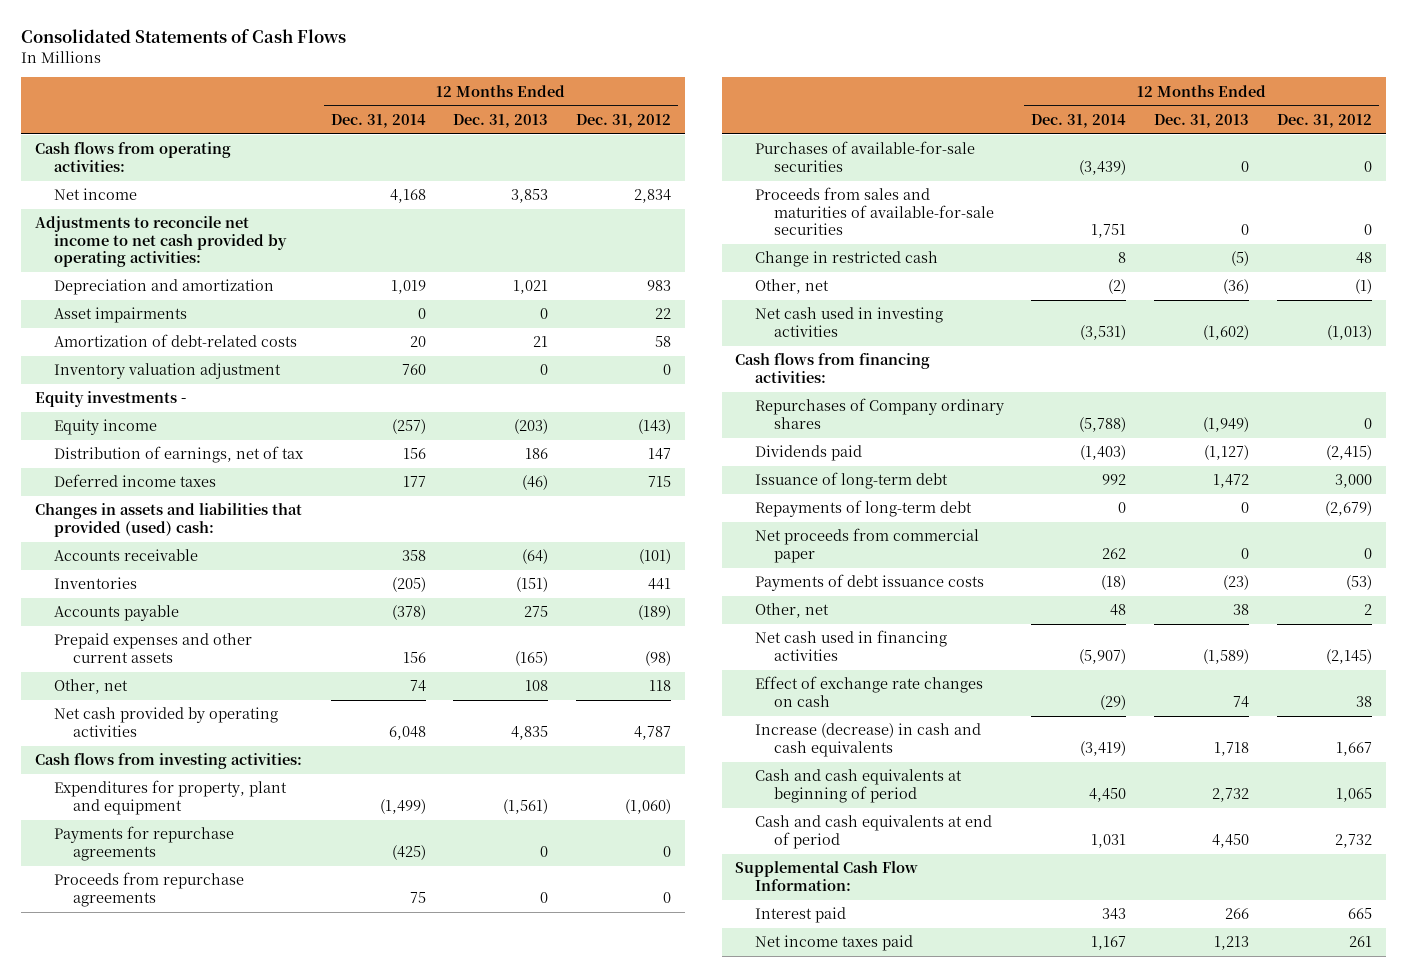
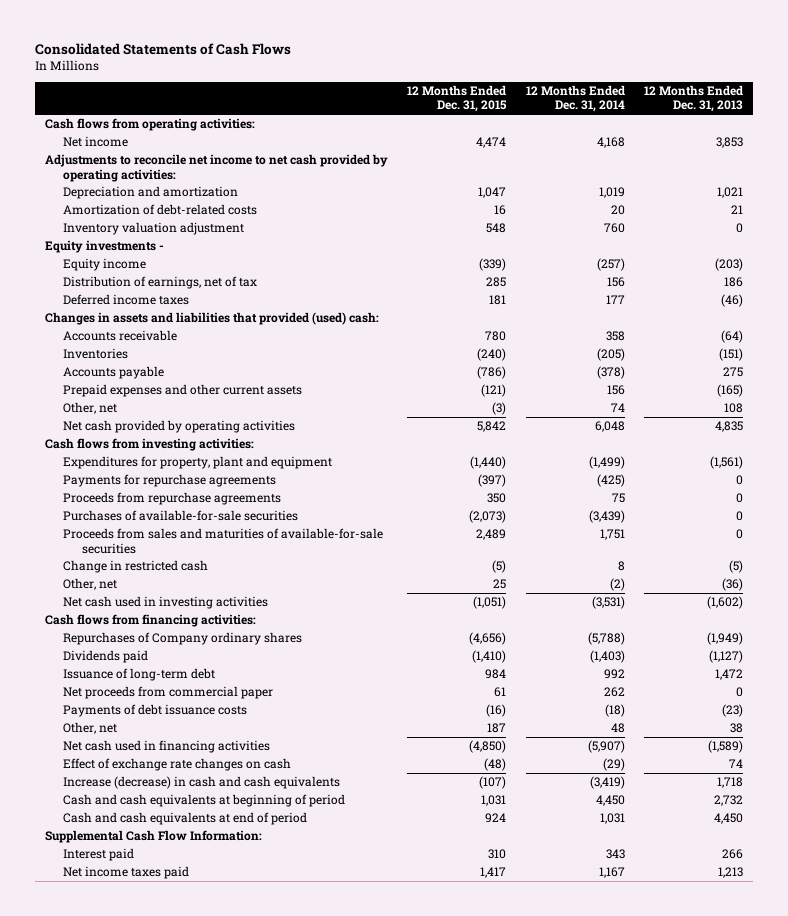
- | 12 Months Ended Dec. 31, 2014 | 12 Months Ended Dec. 31, 2013 | 12 Months Ended Dec. 31, 2012
+ | 12 Months Ended Dec. 31, 2015 | 12 Months Ended Dec. 31, 2014 | 12 Months Ended Dec. 31, 2013
- Asset impairments | 0 | 0 | 22
- Repayments of long-term debt | 0 | 0 | (2,679)

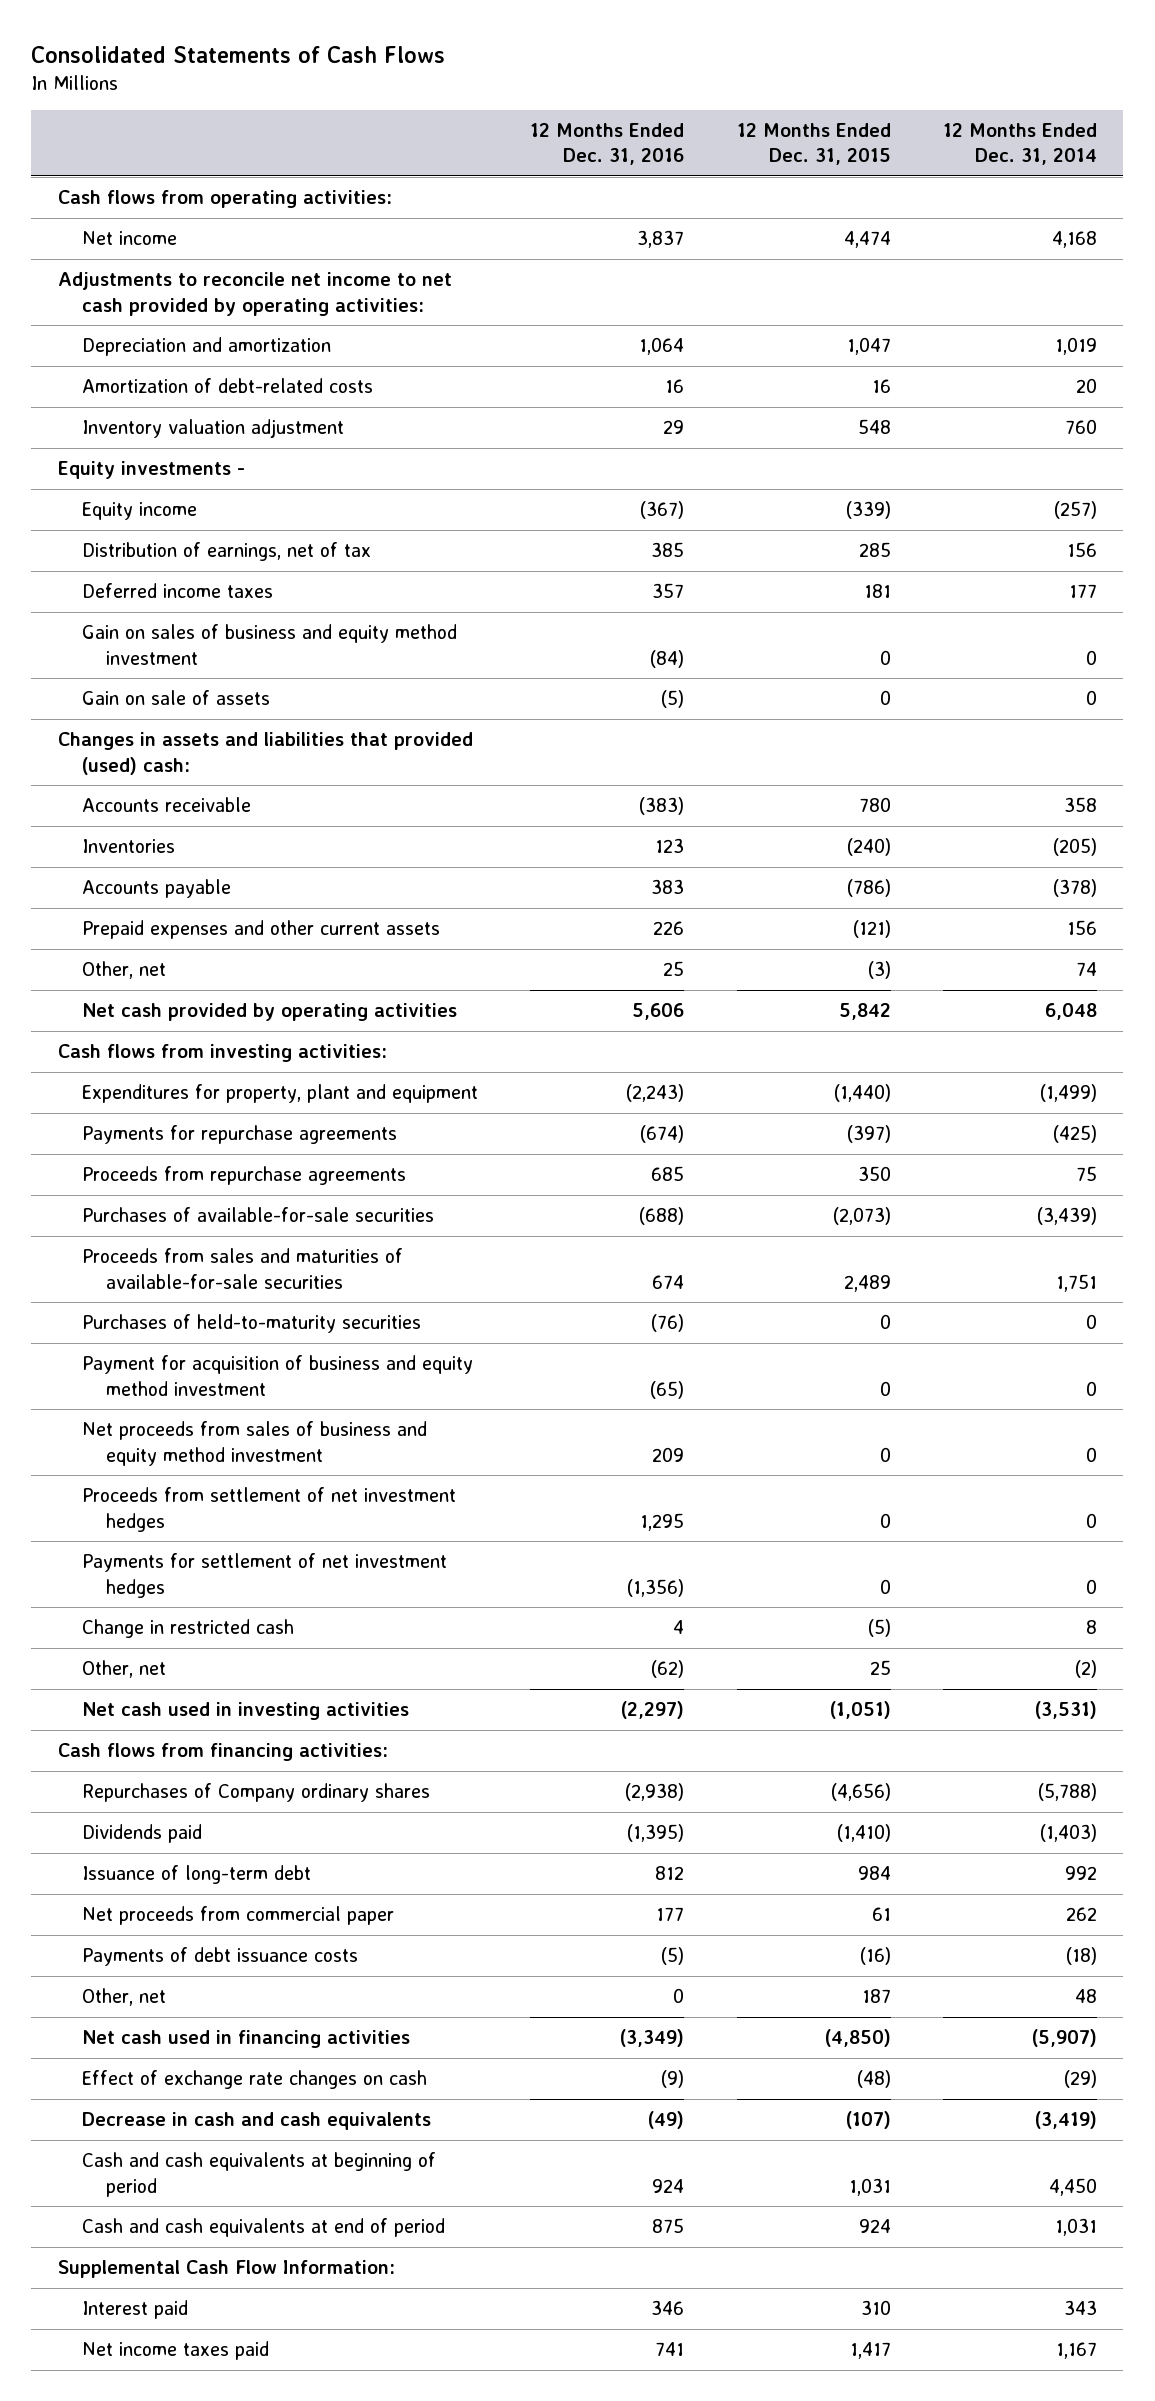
- | 12 Months Ended Dec. 31, 2015 | 12 Months Ended Dec. 31, 2014 | 12 Months Ended Dec. 31, 2013
+ | 12 Months Ended Dec. 31, 2016 | 12 Months Ended Dec. 31, 2015 | 12 Months Ended Dec. 31, 2014
+ Gain on sales of business and equity method investment | (84) | 0 | 0
+ Gain on sale of assets | (5) | 0 | 0
+ Purchases of held-to-maturity securities | (76) | 0 | 0
+ Payment for acquisition of business and equity method investment | (65) | 0 | 0
+ Net proceeds from sales of business and equity method investment | 209 | 0 | 0
+ Proceeds from settlement of net investment hedges | 1,295 | 0 | 0
+ Payments for settlement of net investment hedges | (1,356) | 0 | 0
- Increase (decrease) in cash and cash equivalents | (107) | (3,419) | 1,718
+ Decrease in cash and cash equivalents | (49) | (107) | (3,419)

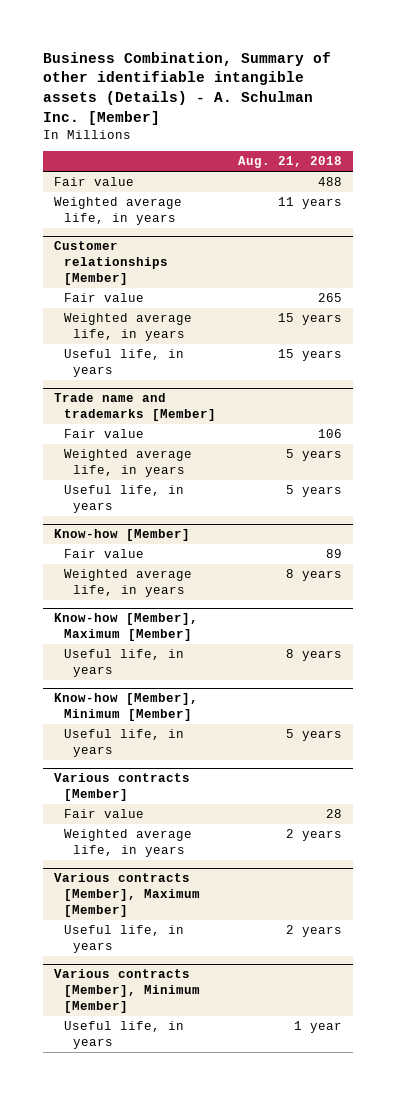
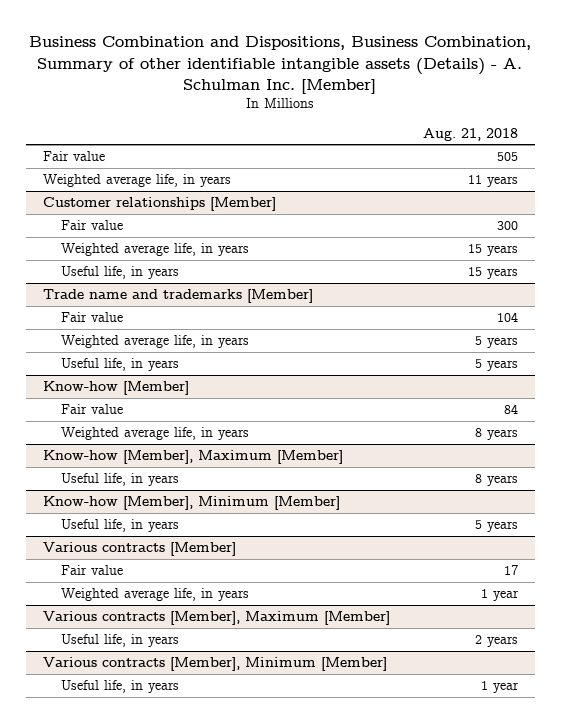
- Business Combination, Summary of other identifiable intangible assets (Details) - A. Schulman Inc. [Member]
+ Business Combination and Dispositions, Business Combination, Summary of other identifiable intangible assets (Details) - A. Schulman Inc. [Member]
- Fair value | 488
+ Fair value | 505
@ Customer relationships [Member]
- Fair value | 265
+ Fair value | 300
@ Trade name and trademarks [Member]
- Fair value | 106
+ Fair value | 104
@ Know-how [Member]
- Fair value | 89
+ Fair value | 84
@ Various contracts [Member]
- Fair value | 28
- Weighted average life, in years | 2 years
+ Fair value | 17
+ Weighted average life, in years | 1 year

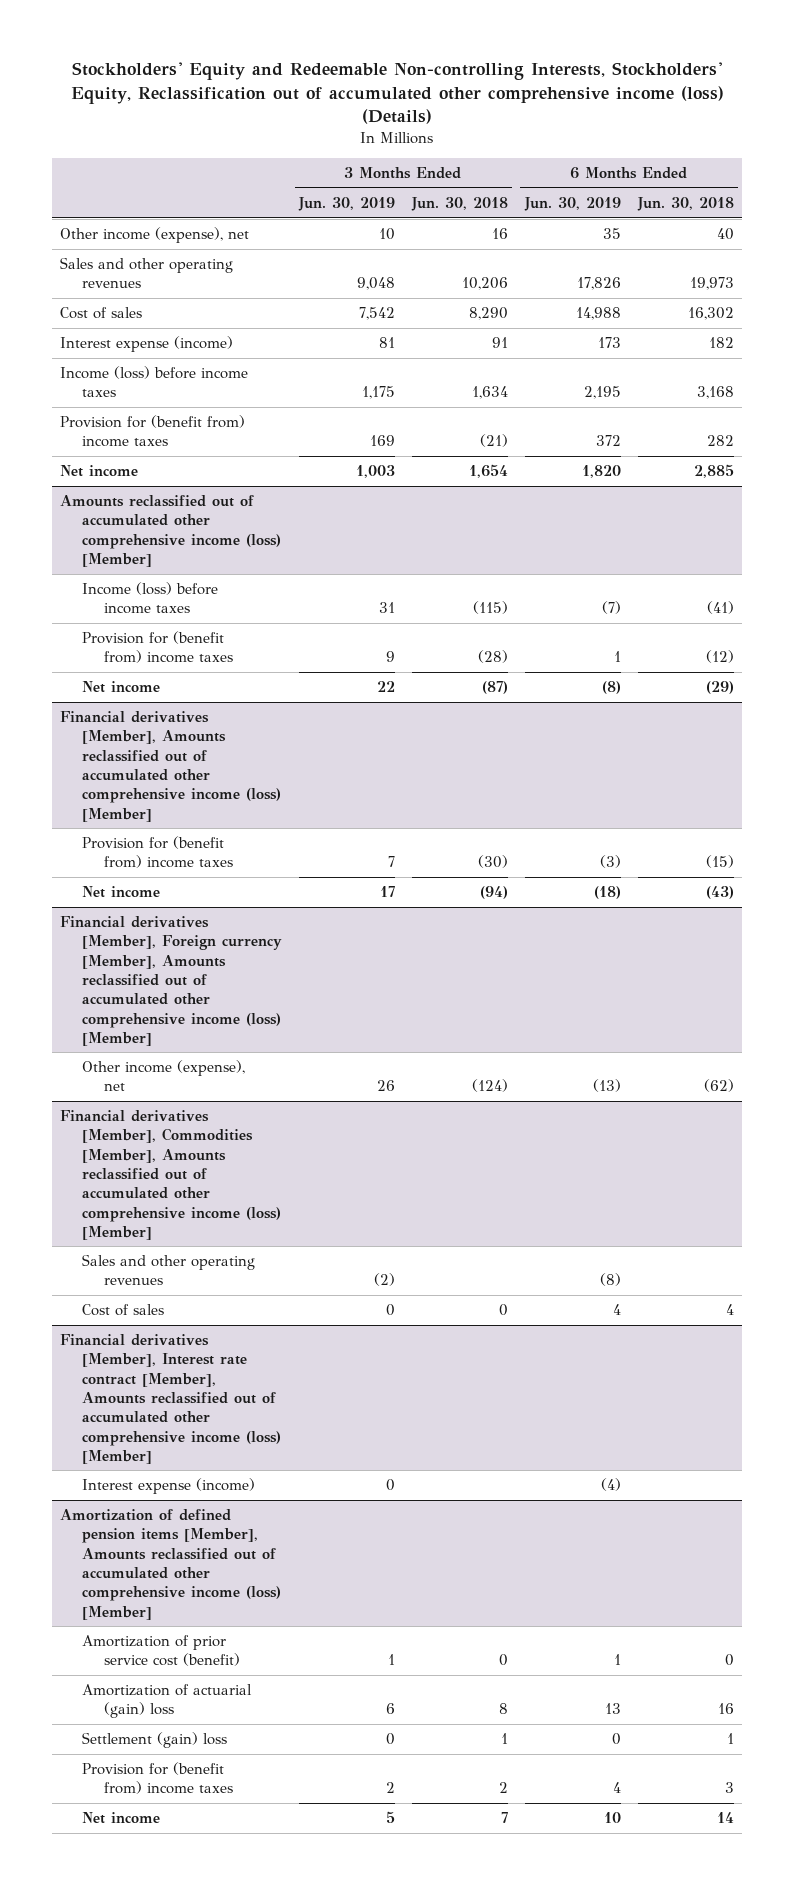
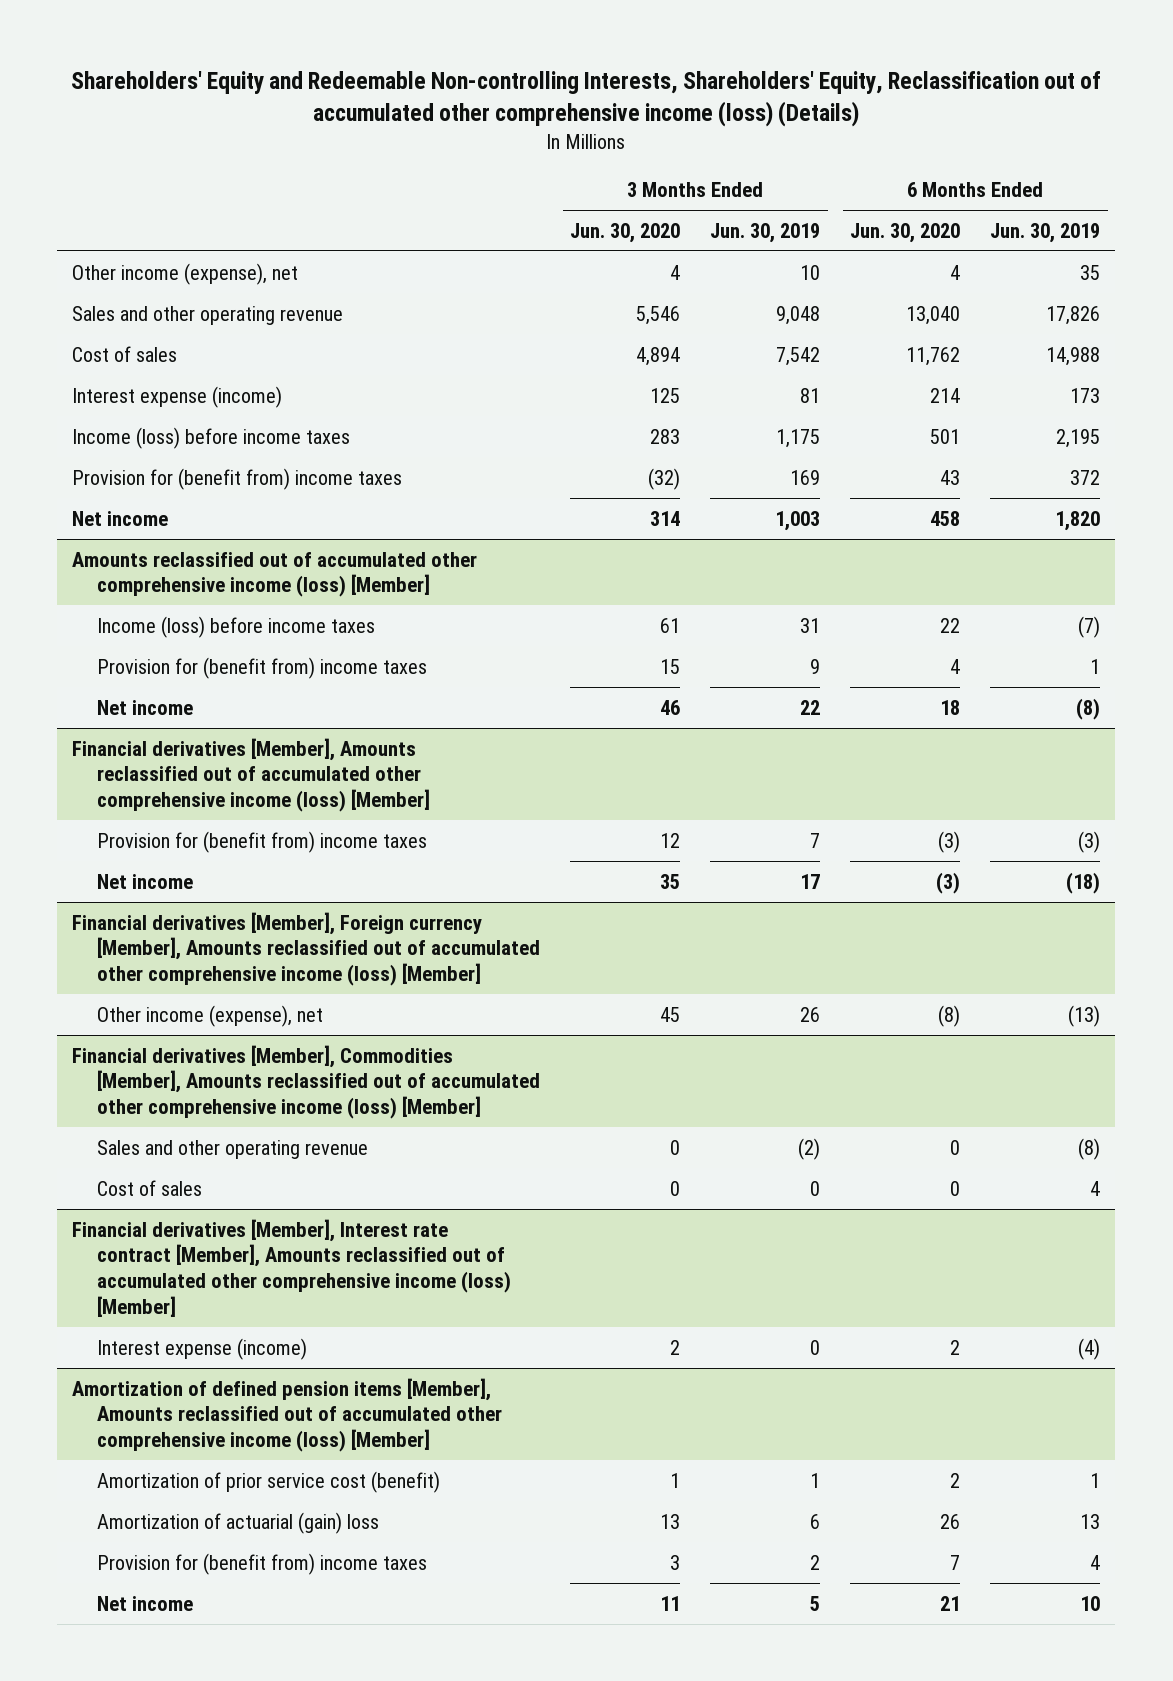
- Stockholders' Equity and Redeemable Non-controlling Interests, Stockholders' Equity, Reclassification out of accumulated other comprehensive income (loss) (Details)
+ Shareholders' Equity and Redeemable Non-controlling Interests, Shareholders' Equity, Reclassification out of accumulated other comprehensive income (loss) (Details)
- | 3 Months Ended Jun. 30, 2019 | 3 Months Ended Jun. 30, 2018 | 6 Months Ended Jun. 30, 2019 | 6 Months Ended Jun. 30, 2018
+ | 3 Months Ended Jun. 30, 2020 | 3 Months Ended Jun. 30, 2019 | 6 Months Ended Jun. 30, 2020 | 6 Months Ended Jun. 30, 2019
- Sales and other operating revenues | 9,048 | 10,206 | 17,826 | 19,973
+ Sales and other operating revenue | 5,546 | 9,048 | 13,040 | 17,826
@ Financial derivatives [Member], Commodities [Member], Amounts reclassified out of accumulated other comprehensive income (loss) [Member]
- Sales and other operating revenues | (2) | | (8) |
+ Sales and other operating revenue | 0 | (2) | 0 | (8)
@ Amortization of defined pension items [Member], Amounts reclassified out of accumulated other comprehensive income (loss) [Member]
- Settlement (gain) loss | 0 | 1 | 0 | 1

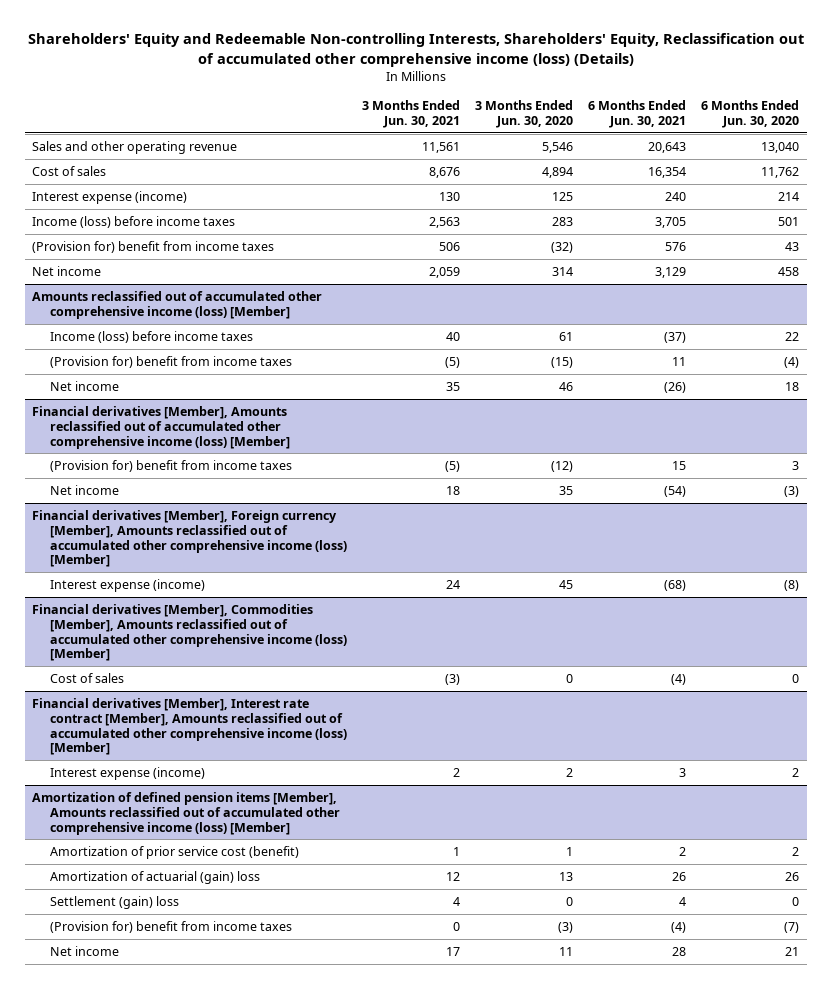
- | 3 Months Ended Jun. 30, 2020 | 3 Months Ended Jun. 30, 2019 | 6 Months Ended Jun. 30, 2020 | 6 Months Ended Jun. 30, 2019
+ | 3 Months Ended Jun. 30, 2021 | 3 Months Ended Jun. 30, 2020 | 6 Months Ended Jun. 30, 2021 | 6 Months Ended Jun. 30, 2020
- Other income (expense), net | 4 | 10 | 4 | 35
- Provision for (benefit from) income taxes | (32) | 169 | 43 | 372
+ (Provision for) benefit from income taxes | 506 | (32) | 576 | 43
@ Amounts reclassified out of accumulated other comprehensive income (loss) [Member]
- Provision for (benefit from) income taxes | 15 | 9 | 4 | 1
+ (Provision for) benefit from income taxes | (5) | (15) | 11 | (4)
@ Financial derivatives [Member], Amounts reclassified out of accumulated other comprehensive income (loss) [Member]
- Provision for (benefit from) income taxes | 12 | 7 | (3) | (3)
+ (Provision for) benefit from income taxes | (5) | (12) | 15 | 3
@ Financial derivatives [Member], Foreign currency [Member], Amounts reclassified out of accumulated other comprehensive income (loss) [Member]
- Other income (expense), net | 45 | 26 | (8) | (13)
+ Interest expense (income) | 24 | 45 | (68) | (8)
@ Financial derivatives [Member], Commodities [Member], Amounts reclassified out of accumulated other comprehensive income (loss) [Member]
- Sales and other operating revenue | 0 | (2) | 0 | (8)
@ Amortization of defined pension items [Member], Amounts reclassified out of accumulated other comprehensive income (loss) [Member]
- Provision for (benefit from) income taxes | 3 | 2 | 7 | 4
+ Settlement (gain) loss | 4 | 0 | 4 | 0
+ (Provision for) benefit from income taxes | 0 | (3) | (4) | (7)

